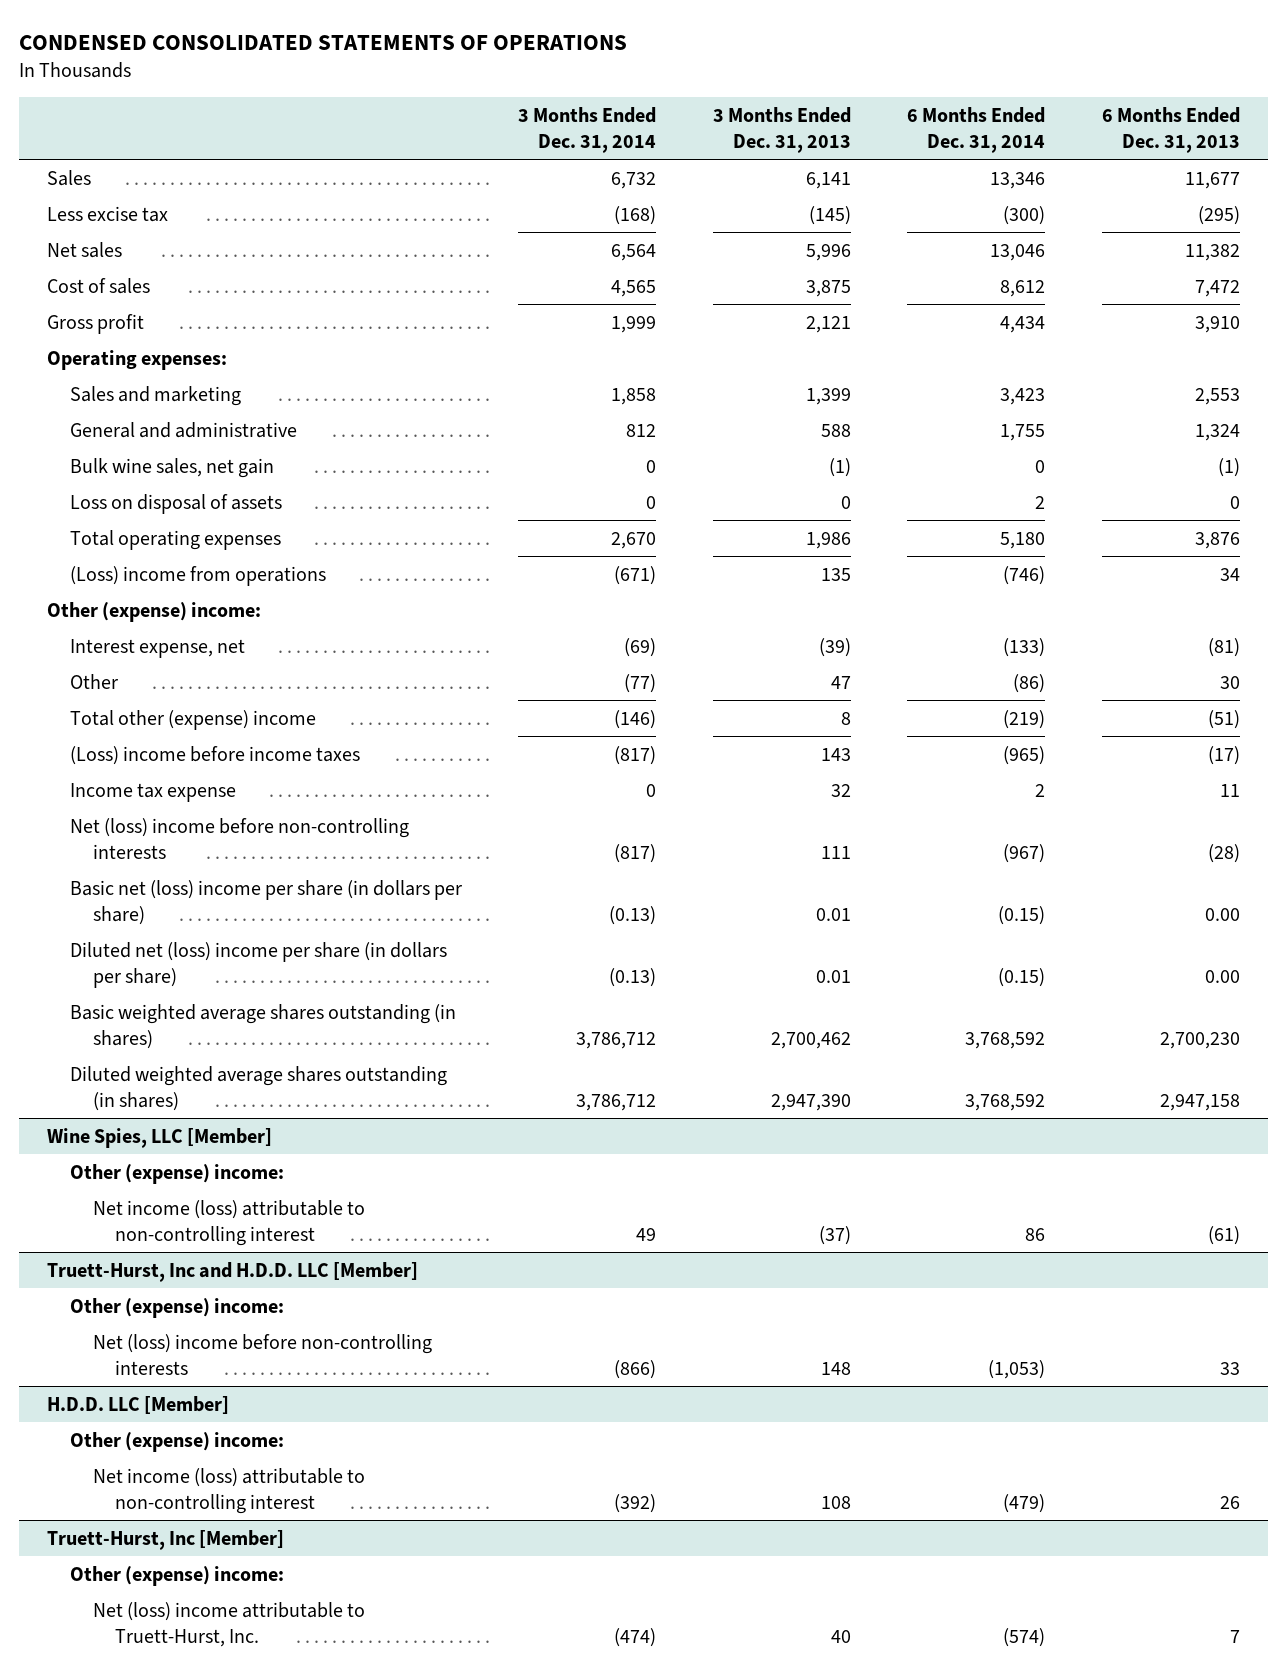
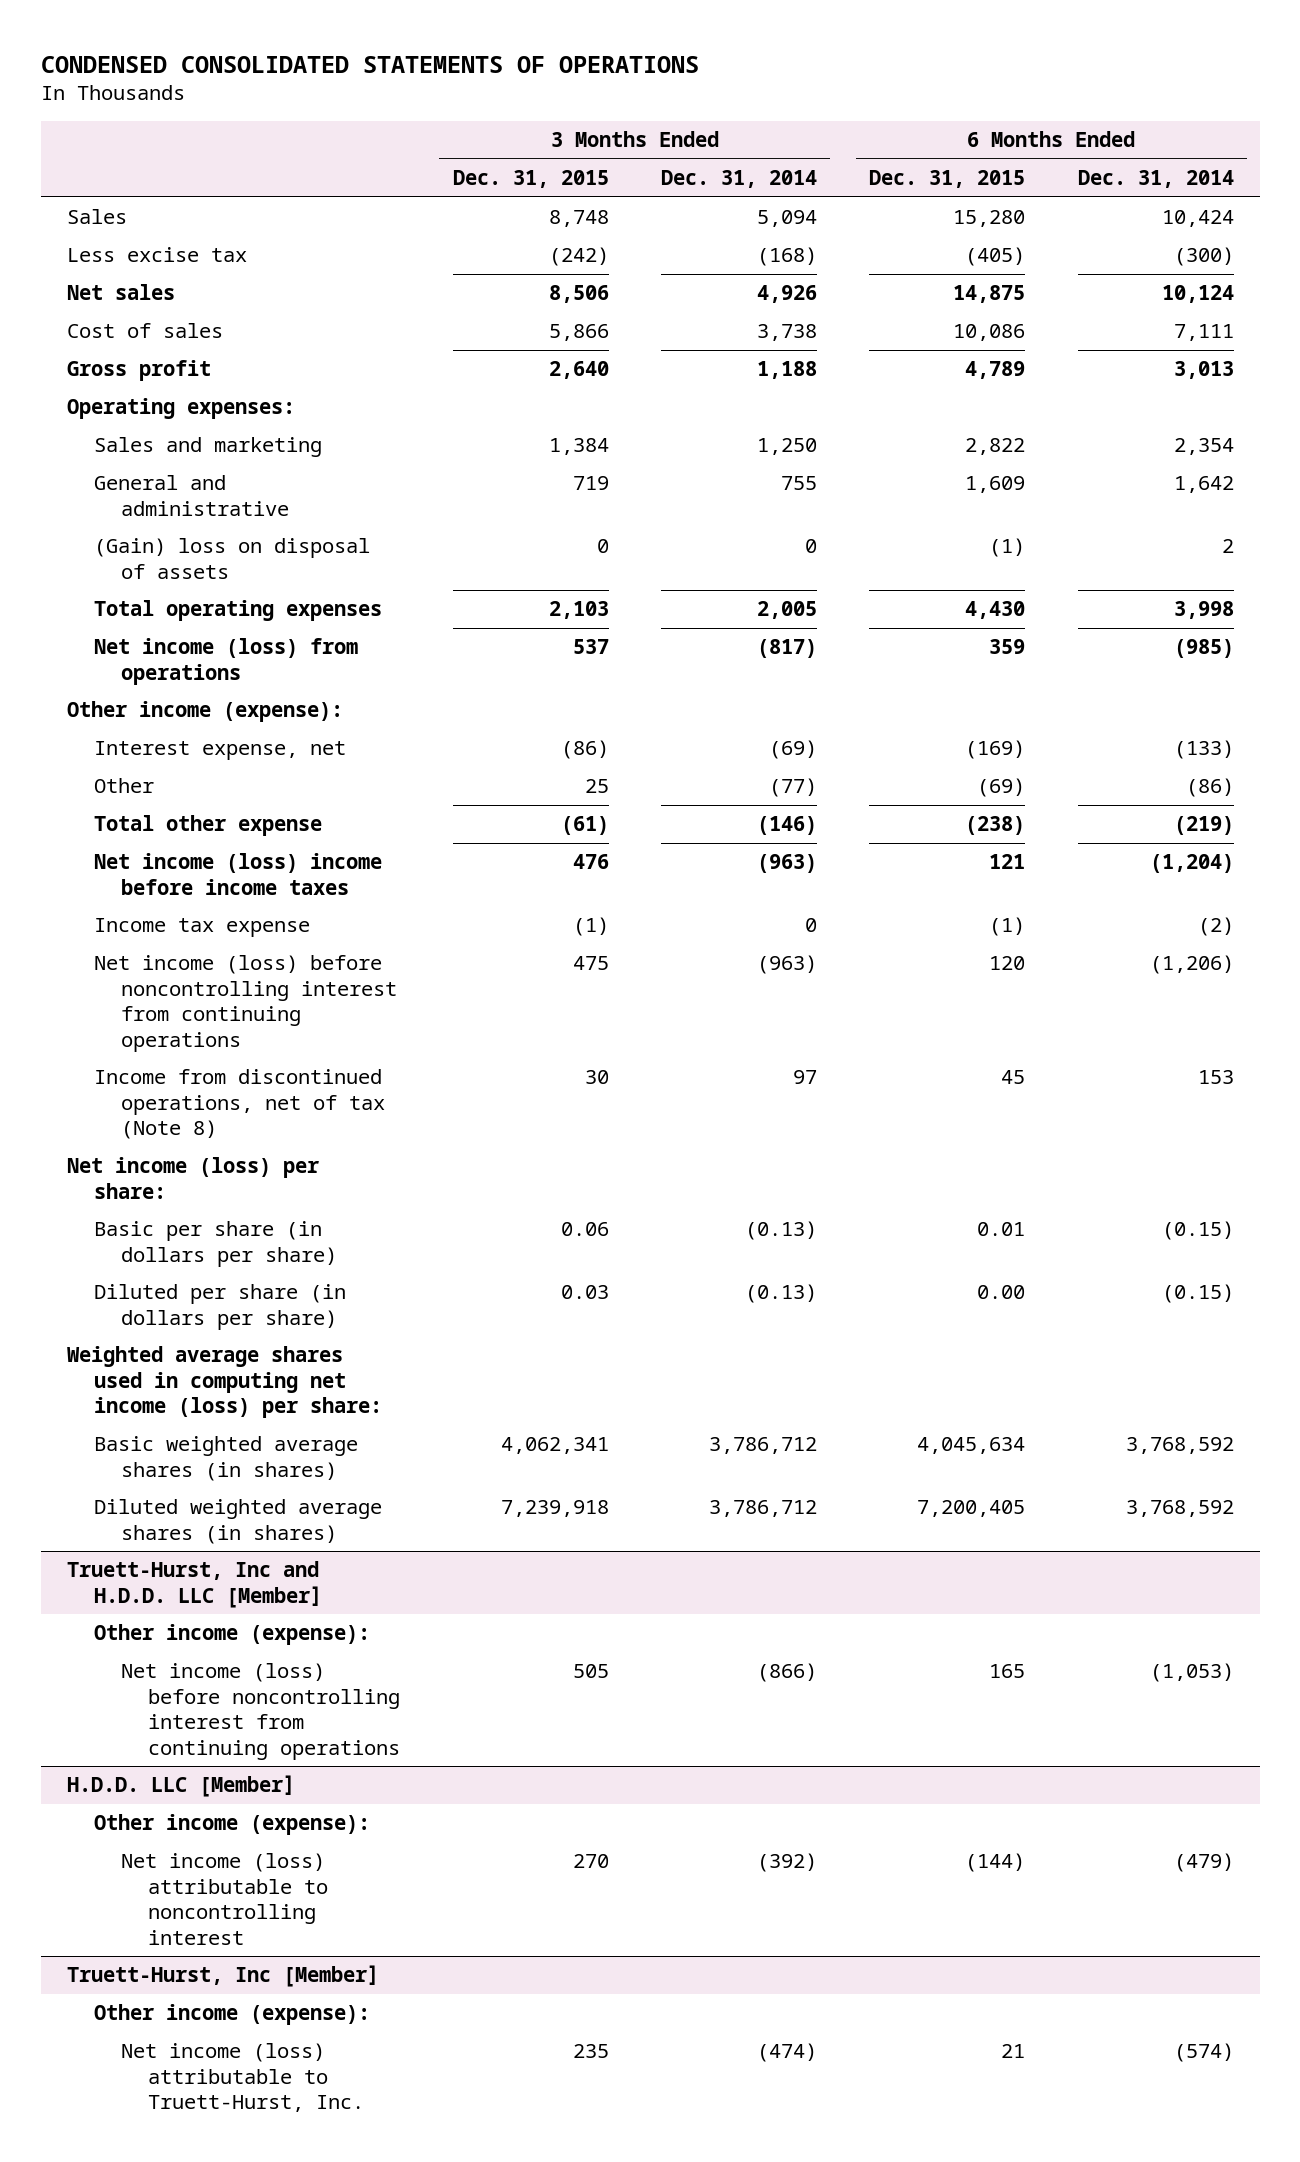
- | 3 Months Ended Dec. 31, 2014 | 3 Months Ended Dec. 31, 2013 | 6 Months Ended Dec. 31, 2014 | 6 Months Ended Dec. 31, 2013
+ | 3 Months Ended Dec. 31, 2015 | 3 Months Ended Dec. 31, 2014 | 6 Months Ended Dec. 31, 2015 | 6 Months Ended Dec. 31, 2014
- Sales | 6,732 | 6,141 | 13,346 | 11,677
+ Sales | 8,748 | 5,094 | 15,280 | 10,424
- Net sales | 6,564 | 5,996 | 13,046 | 11,382
- Cost of sales | 4,565 | 3,875 | 8,612 | 7,472
- Gross profit | 1,999 | 2,121 | 4,434 | 3,910
+ Net sales | 8,506 | 4,926 | 14,875 | 10,124
+ Cost of sales | 5,866 | 3,738 | 10,086 | 7,111
+ Gross profit | 2,640 | 1,188 | 4,789 | 3,013
- Sales and marketing | 1,858 | 1,399 | 3,423 | 2,553
- General and administrative | 812 | 588 | 1,755 | 1,324
- Bulk wine sales, net gain | 0 | (1) | 0 | (1)
- Loss on disposal of assets | 0 | 0 | 2 | 0
- Total operating expenses | 2,670 | 1,986 | 5,180 | 3,876
- (Loss) income from operations | (671) | 135 | (746) | 34
- Other (expense) income:
+ Sales and marketing | 1,384 | 1,250 | 2,822 | 2,354
+ General and administrative | 719 | 755 | 1,609 | 1,642
+ (Gain) loss on disposal of assets | 0 | 0 | (1) | 2
+ Total operating expenses | 2,103 | 2,005 | 4,430 | 3,998
+ Net income (loss) from operations | 537 | (817) | 359 | (985)
+ Other income (expense):
- Total other (expense) income | (146) | 8 | (219) | (51)
- (Loss) income before income taxes | (817) | 143 | (965) | (17)
- Income tax expense | 0 | 32 | 2 | 11
- Net (loss) income before non-controlling interests | (817) | 111 | (967) | (28)
- Basic net (loss) income per share (in dollars per share) | (0.13) | 0.01 | (0.15) | 0.00
- Diluted net (loss) income per share (in dollars per share) | (0.13) | 0.01 | (0.15) | 0.00
- Basic weighted average shares outstanding (in shares) | 3,786,712 | 2,700,462 | 3,768,592 | 2,700,230
- Diluted weighted average shares outstanding (in shares) | 3,786,712 | 2,947,390 | 3,768,592 | 2,947,158
- Wine Spies, LLC [Member]
- Other (expense) income:
- Net income (loss) attributable to non-controlling interest | 49 | (37) | 86 | (61)
+ Total other expense | (61) | (146) | (238) | (219)
+ Net income (loss) income before income taxes | 476 | (963) | 121 | (1,204)
+ Income tax expense | (1) | 0 | (1) | (2)
+ Net income (loss) before noncontrolling interest from continuing operations | 475 | (963) | 120 | (1,206)
+ Income from discontinued operations, net of tax (Note 8) | 30 | 97 | 45 | 153
+ Net income (loss) per share:
+ Basic per share (in dollars per share) | 0.06 | (0.13) | 0.01 | (0.15)
+ Diluted per share (in dollars per share) | 0.03 | (0.13) | 0.00 | (0.15)
+ Weighted average shares used in computing net income (loss) per share:
+ Basic weighted average shares (in shares) | 4,062,341 | 3,786,712 | 4,045,634 | 3,768,592
+ Diluted weighted average shares (in shares) | 7,239,918 | 3,786,712 | 7,200,405 | 3,768,592
@ Truett-Hurst, Inc and H.D.D. LLC [Member]
- Other (expense) income:
- Net (loss) income before non-controlling interests | (866) | 148 | (1,053) | 33
+ Other income (expense):
+ Net income (loss) before noncontrolling interest from continuing operations | 505 | (866) | 165 | (1,053)
@ H.D.D. LLC [Member]
- Other (expense) income:
- Net income (loss) attributable to non-controlling interest | (392) | 108 | (479) | 26
+ Other income (expense):
+ Net income (loss) attributable to noncontrolling interest | 270 | (392) | (144) | (479)
@ Truett-Hurst, Inc [Member]
- Other (expense) income:
- Net (loss) income attributable to Truett-Hurst, Inc. | (474) | 40 | (574) | 7
+ Other income (expense):
+ Net income (loss) attributable to Truett-Hurst, Inc. | 235 | (474) | 21 | (574)

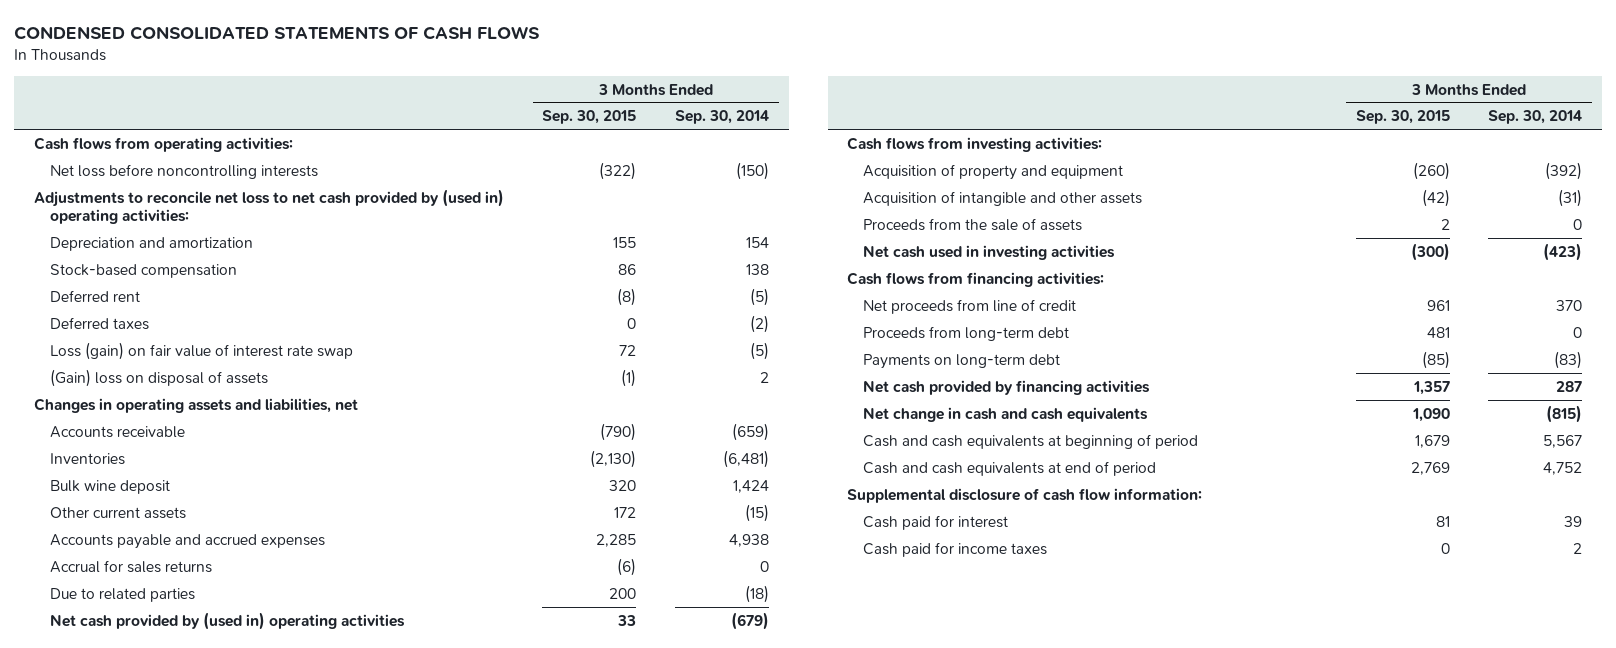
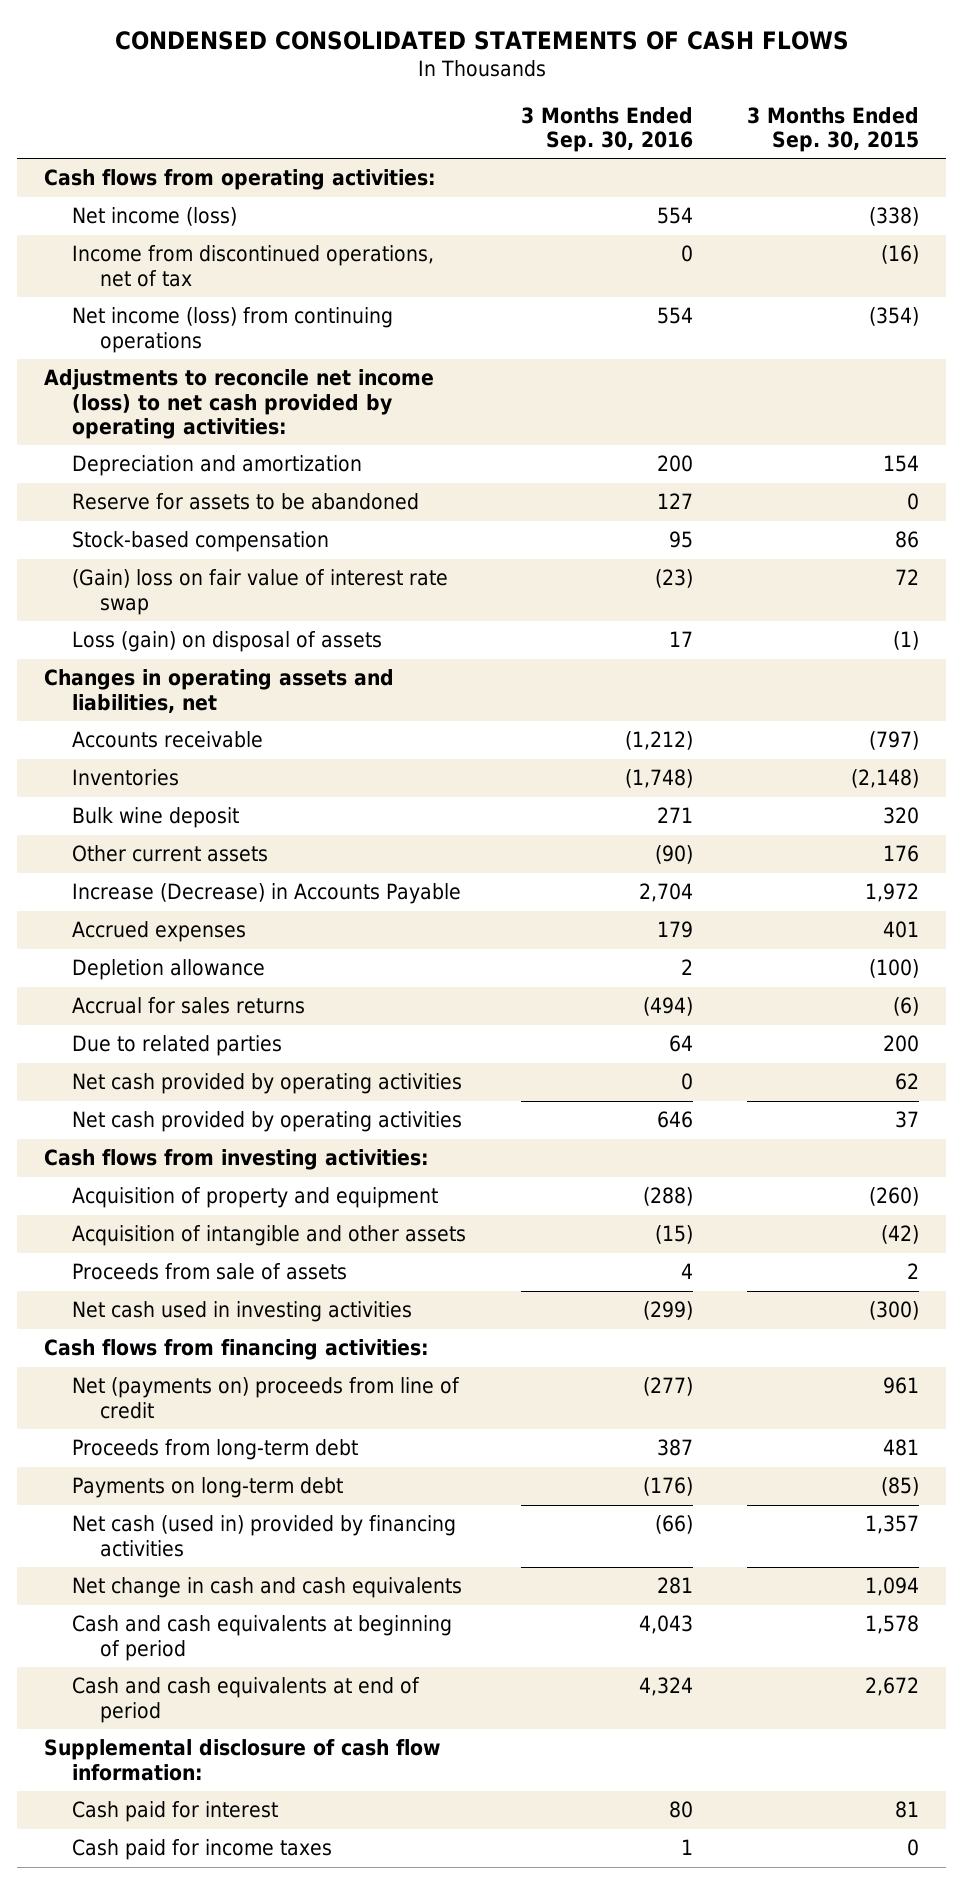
- | 3 Months Ended Sep. 30, 2015 | 3 Months Ended Sep. 30, 2014
+ | 3 Months Ended Sep. 30, 2016 | 3 Months Ended Sep. 30, 2015
- Net loss before noncontrolling interests | (322) | (150)
- Adjustments to reconcile net loss to net cash provided by (used in) operating activities:
- Depreciation and amortization | 155 | 154
+ Net income (loss) | 554 | (338)
+ Income from discontinued operations, net of tax | 0 | (16)
+ Net income (loss) from continuing operations | 554 | (354)
+ Adjustments to reconcile net income (loss) to net cash provided by operating activities:
+ Depreciation and amortization | 200 | 154
+ Reserve for assets to be abandoned | 127 | 0
- Deferred rent | (8) | (5)
- Deferred taxes | 0 | (2)
- Loss (gain) on fair value of interest rate swap | 72 | (5)
- (Gain) loss on disposal of assets | (1) | 2
+ (Gain) loss on fair value of interest rate swap | (23) | 72
+ Loss (gain) on disposal of assets | 17 | (1)
- Accounts receivable | (790) | (659)
- Inventories | (2,130) | (6,481)
+ Accounts receivable | (1,212) | (797)
+ Inventories | (1,748) | (2,148)
- Other current assets | 172 | (15)
- Accounts payable and accrued expenses | 2,285 | 4,938
+ Other current assets | (90) | 176
+ Increase (Decrease) in Accounts Payable | 2,704 | 1,972
+ Accrued expenses | 179 | 401
+ Depletion allowance | 2 | (100)
- Net cash provided by (used in) operating activities | 33 | (679)
+ Net cash provided by operating activities | 0 | 62
+ Net cash provided by operating activities | 646 | 37
- Proceeds from the sale of assets | 2 | 0
+ Proceeds from sale of assets | 4 | 2
- Net proceeds from line of credit | 961 | 370
+ Net (payments on) proceeds from line of credit | (277) | 961
- Net cash provided by financing activities | 1,357 | 287
- Net change in cash and cash equivalents | 1,090 | (815)
- Cash and cash equivalents at beginning of period | 1,679 | 5,567
- Cash and cash equivalents at end of period | 2,769 | 4,752
+ Net cash (used in) provided by financing activities | (66) | 1,357
+ Net change in cash and cash equivalents | 281 | 1,094
+ Cash and cash equivalents at beginning of period | 4,043 | 1,578
+ Cash and cash equivalents at end of period | 4,324 | 2,672

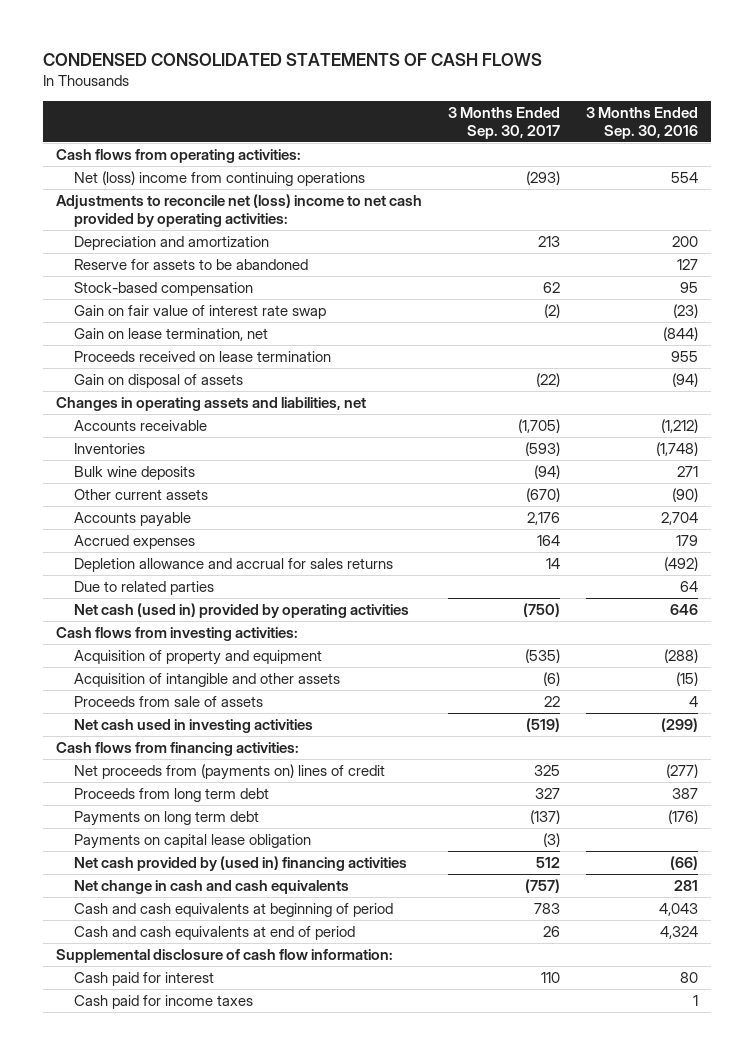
- | 3 Months Ended Sep. 30, 2016 | 3 Months Ended Sep. 30, 2015
+ | 3 Months Ended Sep. 30, 2017 | 3 Months Ended Sep. 30, 2016
- Net income (loss) | 554 | (338)
- Income from discontinued operations, net of tax | 0 | (16)
- Net income (loss) from continuing operations | 554 | (354)
- Adjustments to reconcile net income (loss) to net cash provided by operating activities:
+ Net (loss) income from continuing operations | (293) | 554
+ Adjustments to reconcile net (loss) income to net cash provided by operating activities:
- (Gain) loss on fair value of interest rate swap | (23) | 72
- Loss (gain) on disposal of assets | 17 | (1)
+ Gain on fair value of interest rate swap | (2) | (23)
+ Gain on lease termination, net | | (844)
+ Proceeds received on lease termination | | 955
+ Gain on disposal of assets | (22) | (94)
- Bulk wine deposit | 271 | 320
+ Bulk wine deposits | (94) | 271
- Increase (Decrease) in Accounts Payable | 2,704 | 1,972
+ Accounts payable | 2,176 | 2,704
- Depletion allowance | 2 | (100)
- Accrual for sales returns | (494) | (6)
+ Depletion allowance and accrual for sales returns | 14 | (492)
- Net cash provided by operating activities | 0 | 62
- Net cash provided by operating activities | 646 | 37
+ Net cash (used in) provided by operating activities | (750) | 646
- Net (payments on) proceeds from line of credit | (277) | 961
- Proceeds from long-term debt | 387 | 481
- Payments on long-term debt | (176) | (85)
- Net cash (used in) provided by financing activities | (66) | 1,357
+ Net proceeds from (payments on) lines of credit | 325 | (277)
+ Proceeds from long term debt | 327 | 387
+ Payments on long term debt | (137) | (176)
+ Payments on capital lease obligation | (3) |
+ Net cash provided by (used in) financing activities | 512 | (66)

